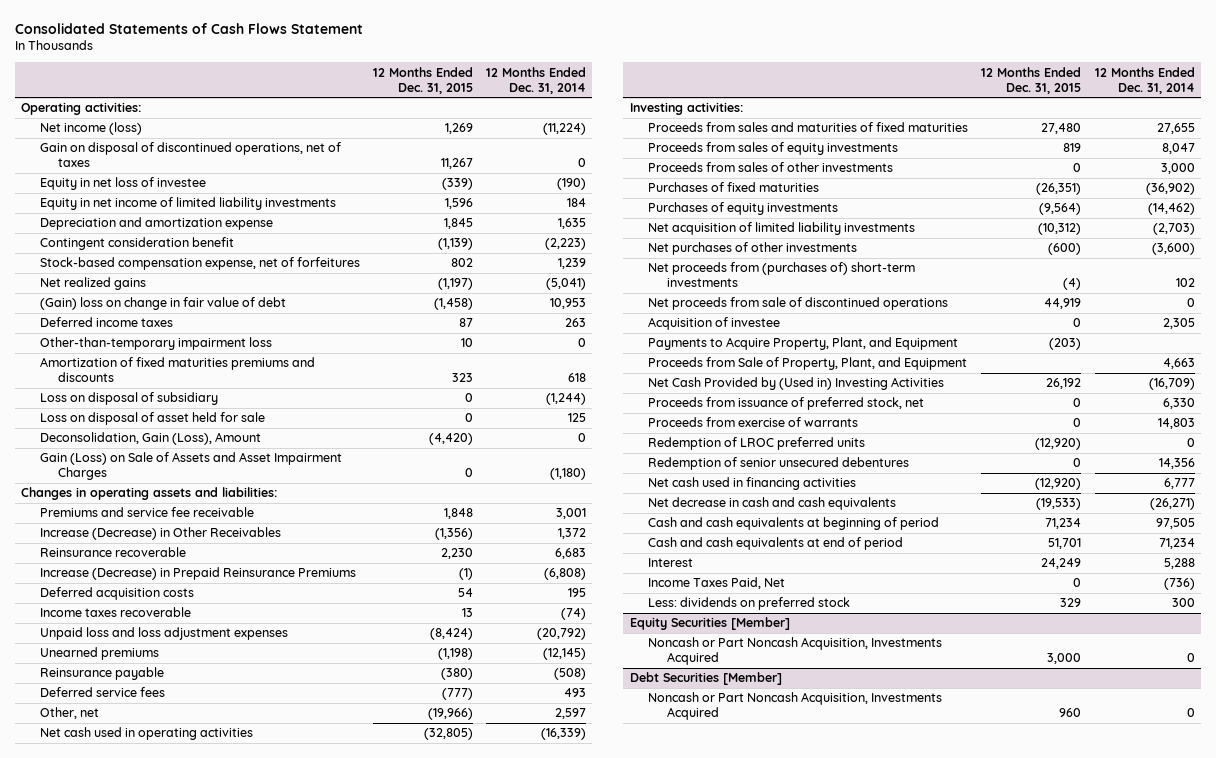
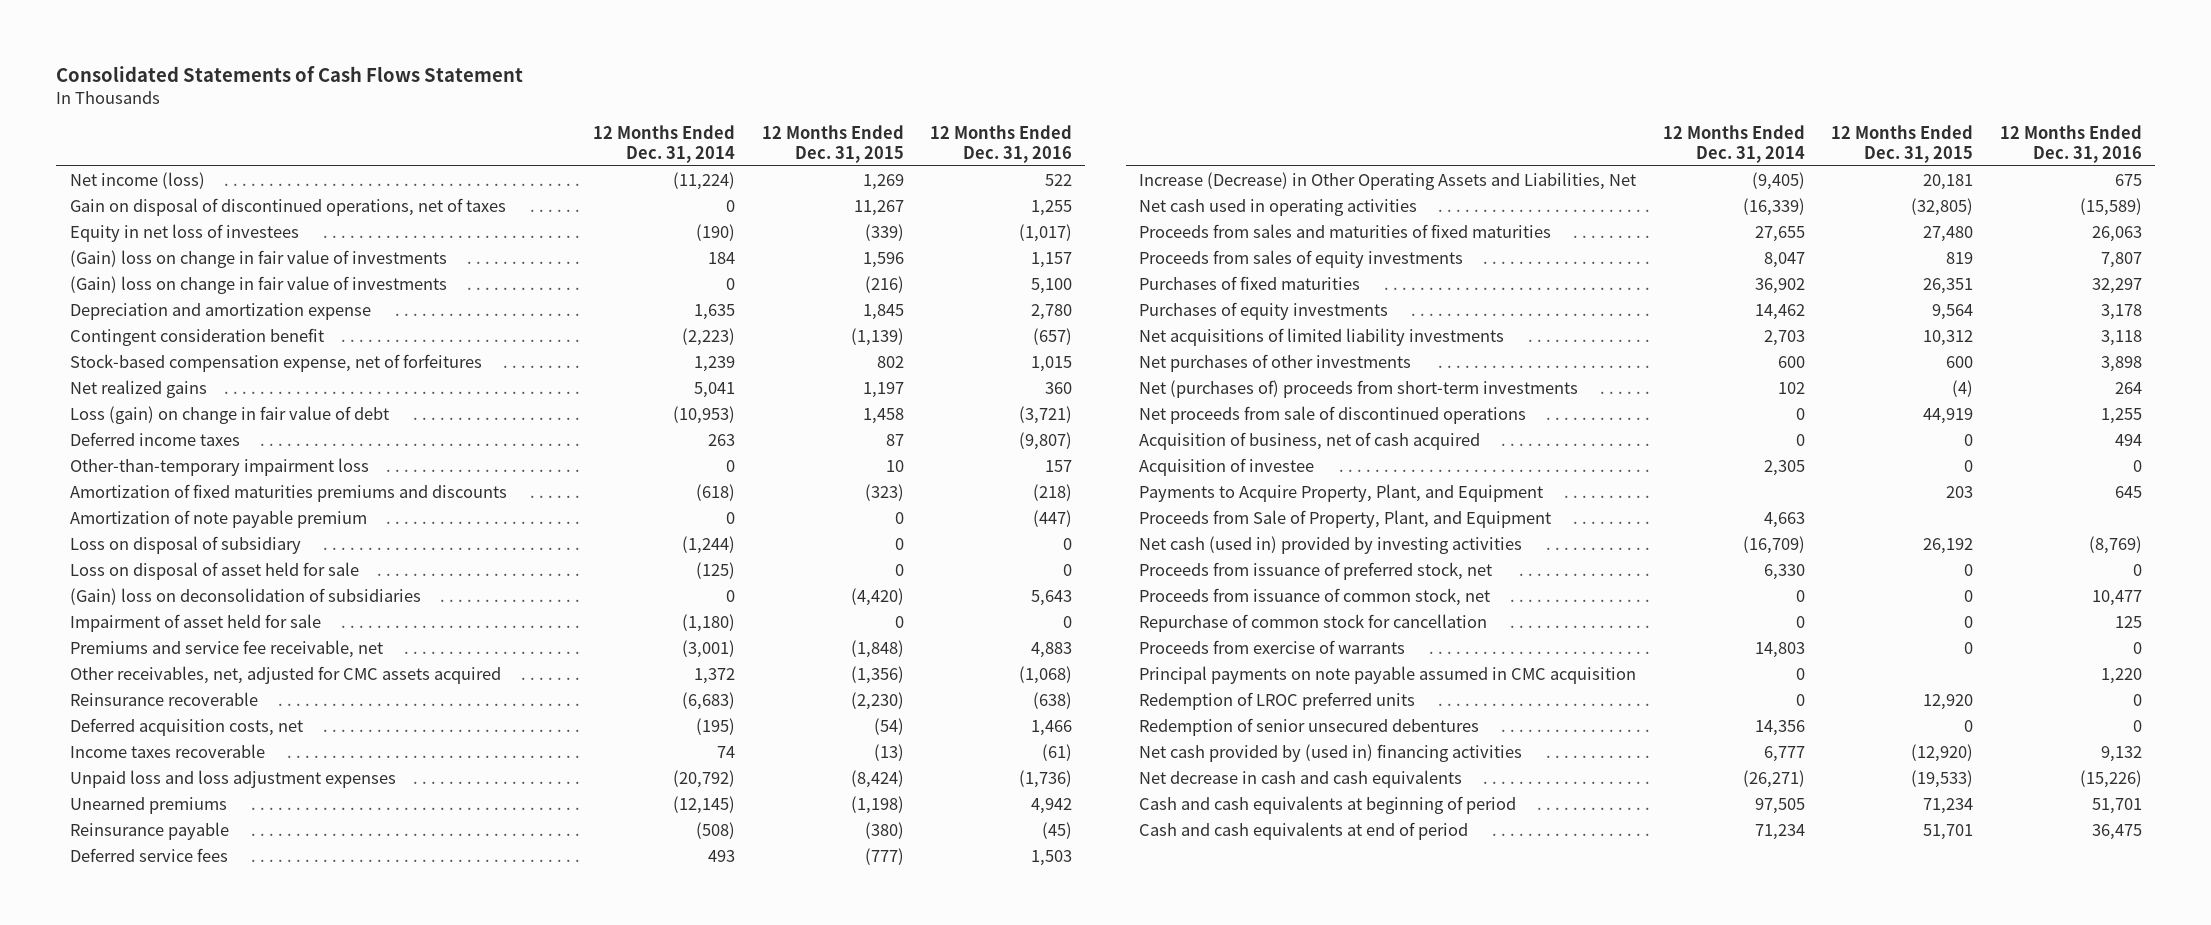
- | 12 Months Ended Dec. 31, 2015 | 12 Months Ended Dec. 31, 2014
+ | 12 Months Ended Dec. 31, 2014 | 12 Months Ended Dec. 31, 2015 | 12 Months Ended Dec. 31, 2016
- Operating activities:
- Equity in net loss of investee | (339) | (190)
- Equity in net income of limited liability investments | 1,596 | 184
+ Equity in net loss of investees | (190) | (339) | (1,017)
+ (Gain) loss on change in fair value of investments | 184 | 1,596 | 1,157
+ (Gain) loss on change in fair value of investments | 0 | (216) | 5,100
- Net realized gains | (1,197) | (5,041)
- (Gain) loss on change in fair value of debt | (1,458) | 10,953
+ Net realized gains | 5,041 | 1,197 | 360
+ Loss (gain) on change in fair value of debt | (10,953) | 1,458 | (3,721)
- Amortization of fixed maturities premiums and discounts | 323 | 618
+ Amortization of fixed maturities premiums and discounts | (618) | (323) | (218)
+ Amortization of note payable premium | 0 | 0 | (447)
- Loss on disposal of asset held for sale | 0 | 125
- Deconsolidation, Gain (Loss), Amount | (4,420) | 0
- Gain (Loss) on Sale of Assets and Asset Impairment Charges | 0 | (1,180)
- Changes in operating assets and liabilities:
- Premiums and service fee receivable | 1,848 | 3,001
- Increase (Decrease) in Other Receivables | (1,356) | 1,372
- Reinsurance recoverable | 2,230 | 6,683
- Increase (Decrease) in Prepaid Reinsurance Premiums | (1) | (6,808)
- Deferred acquisition costs | 54 | 195
- Income taxes recoverable | 13 | (74)
+ Loss on disposal of asset held for sale | (125) | 0 | 0
+ (Gain) loss on deconsolidation of subsidiaries | 0 | (4,420) | 5,643
+ Impairment of asset held for sale | (1,180) | 0 | 0
+ Premiums and service fee receivable, net | (3,001) | (1,848) | 4,883
+ Other receivables, net, adjusted for CMC assets acquired | 1,372 | (1,356) | (1,068)
+ Reinsurance recoverable | (6,683) | (2,230) | (638)
+ Deferred acquisition costs, net | (195) | (54) | 1,466
+ Income taxes recoverable | 74 | (13) | (61)
- Other, net | (19,966) | 2,597
+ Increase (Decrease) in Other Operating Assets and Liabilities, Net | (9,405) | 20,181 | 675
- Investing activities:
- Proceeds from sales of other investments | 0 | 3,000
- Purchases of fixed maturities | (26,351) | (36,902)
- Purchases of equity investments | (9,564) | (14,462)
- Net acquisition of limited liability investments | (10,312) | (2,703)
- Net purchases of other investments | (600) | (3,600)
- Net proceeds from (purchases of) short-term investments | (4) | 102
+ Purchases of fixed maturities | 36,902 | 26,351 | 32,297
+ Purchases of equity investments | 14,462 | 9,564 | 3,178
+ Net acquisitions of limited liability investments | 2,703 | 10,312 | 3,118
+ Net purchases of other investments | 600 | 600 | 3,898
+ Net (purchases of) proceeds from short-term investments | 102 | (4) | 264
+ Acquisition of business, net of cash acquired | 0 | 0 | 494
- Payments to Acquire Property, Plant, and Equipment | (203) |
+ Payments to Acquire Property, Plant, and Equipment | | 203 | 645
- Net Cash Provided by (Used in) Investing Activities | 26,192 | (16,709)
+ Net cash (used in) provided by investing activities | (16,709) | 26,192 | (8,769)
+ Proceeds from issuance of common stock, net | 0 | 0 | 10,477
+ Repurchase of common stock for cancellation | 0 | 0 | 125
- Redemption of LROC preferred units | (12,920) | 0
+ Principal payments on note payable assumed in CMC acquisition | 0 | | 1,220
+ Redemption of LROC preferred units | 0 | 12,920 | 0
- Net cash used in financing activities | (12,920) | 6,777
+ Net cash provided by (used in) financing activities | 6,777 | (12,920) | 9,132
- Interest | 24,249 | 5,288
- Income Taxes Paid, Net | 0 | (736)
- Less: dividends on preferred stock | 329 | 300
- Equity Securities [Member]
- Noncash or Part Noncash Acquisition, Investments Acquired | 3,000 | 0
- Debt Securities [Member]
- Noncash or Part Noncash Acquisition, Investments Acquired | 960 | 0

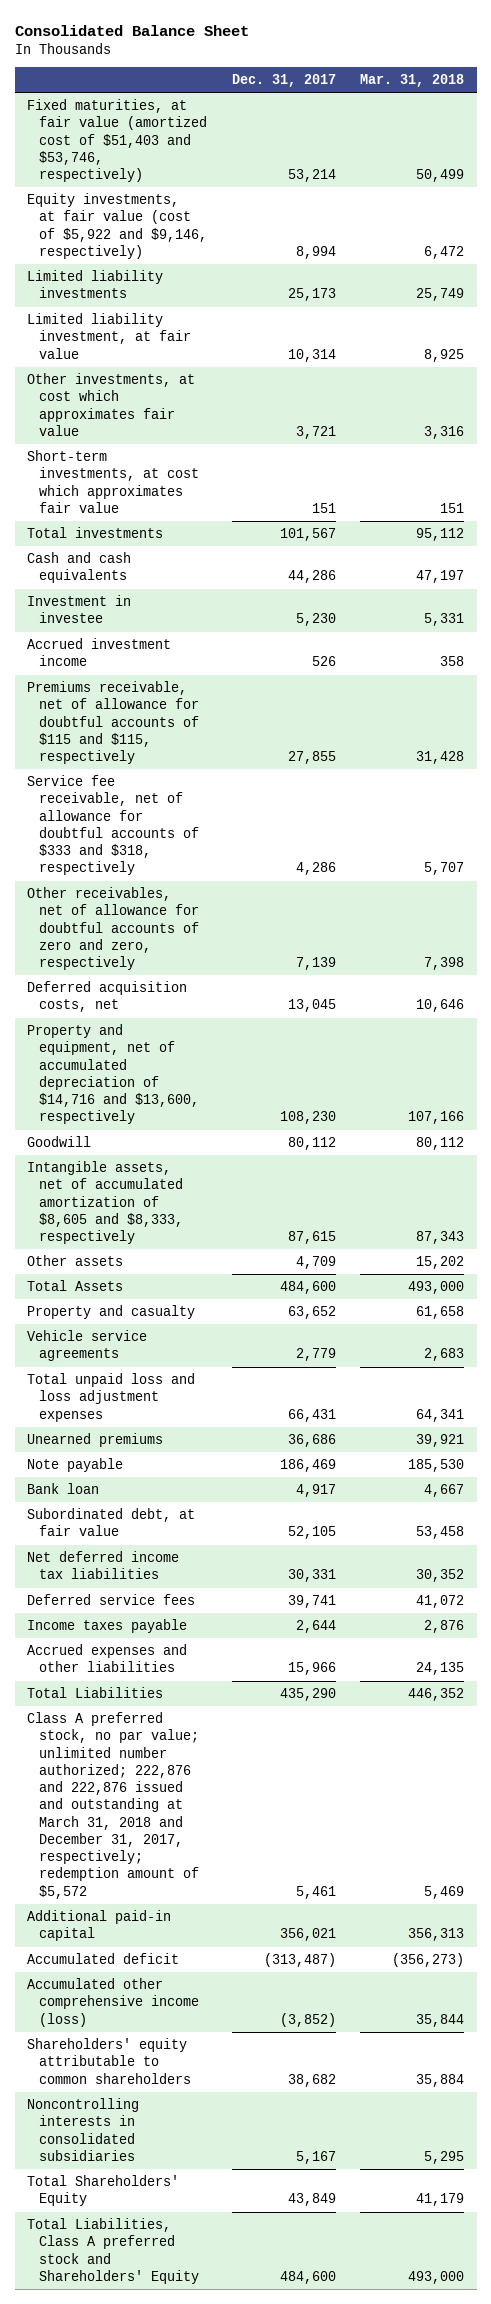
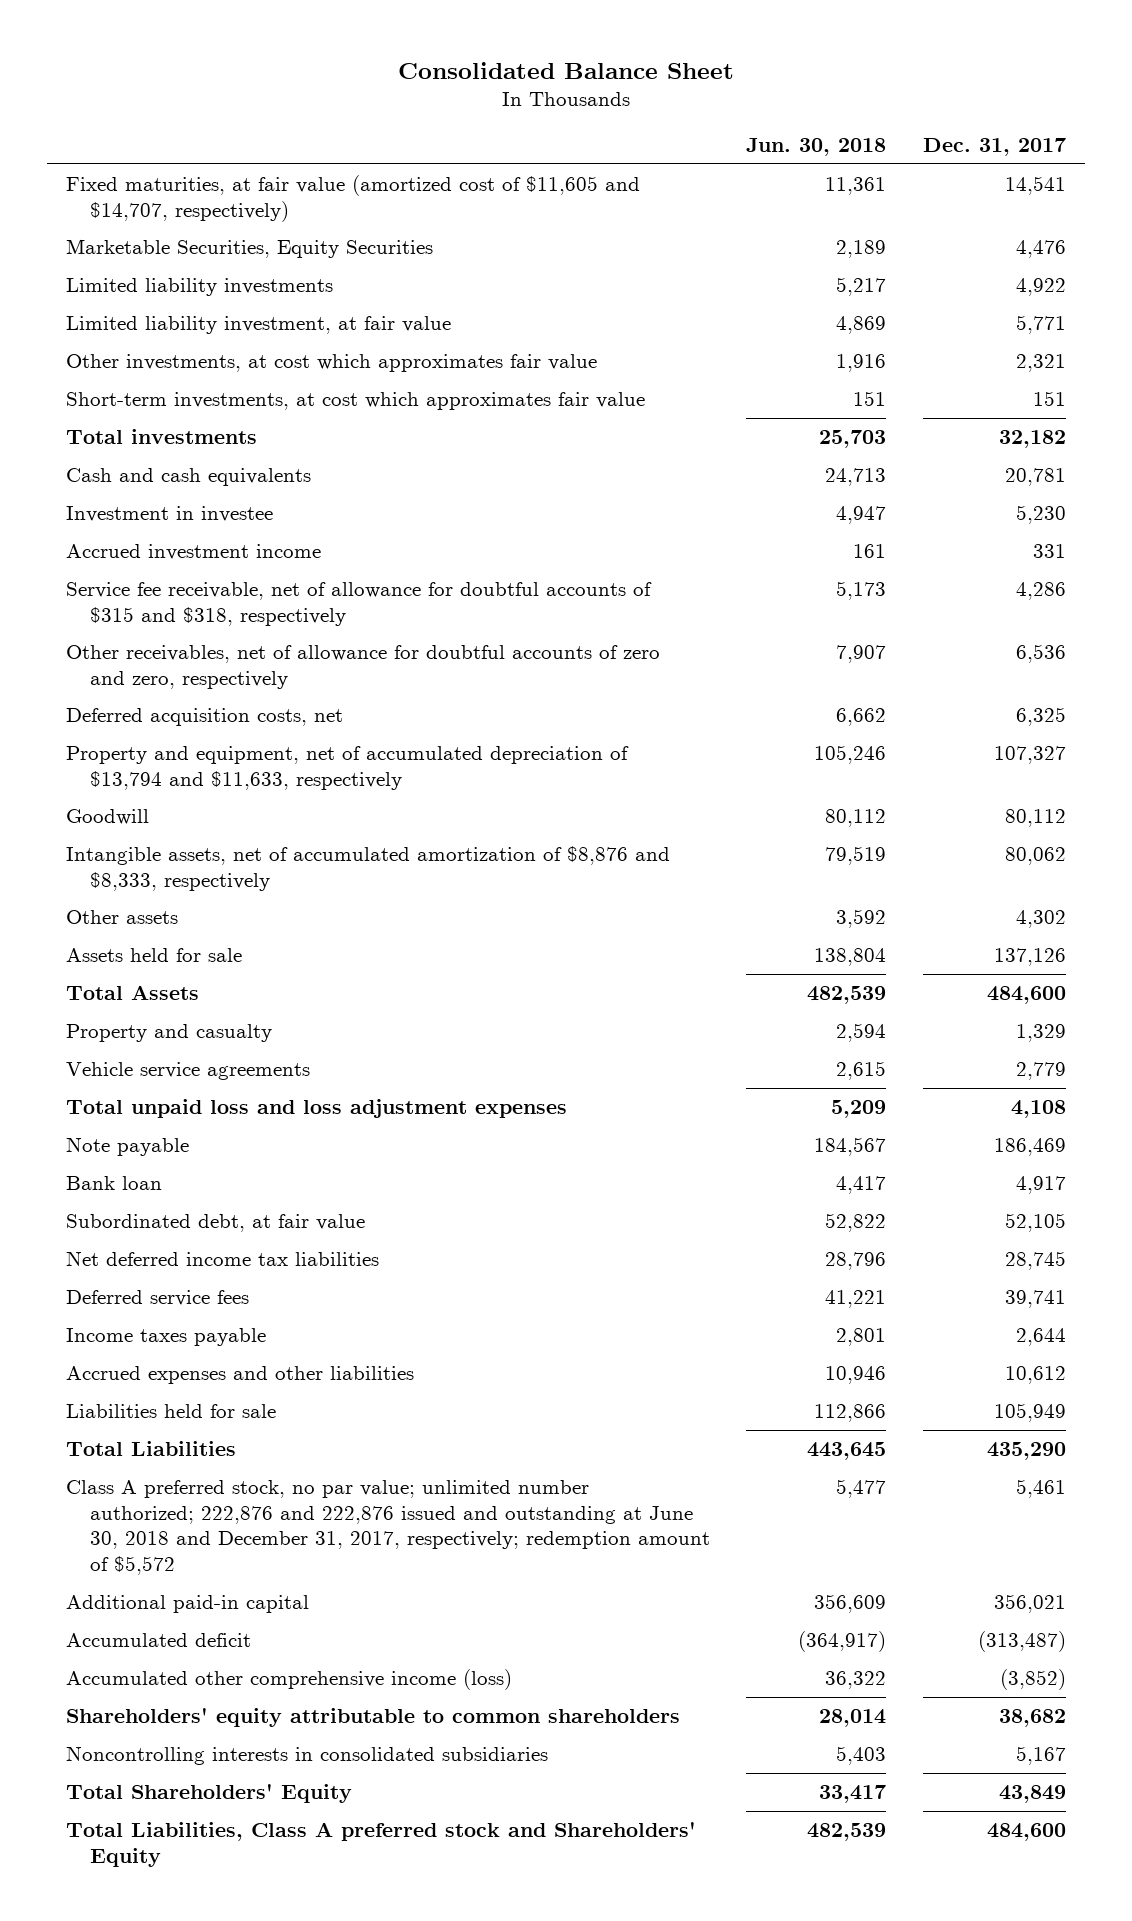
- | Dec. 31, 2017 | Mar. 31, 2018
+ | Jun. 30, 2018 | Dec. 31, 2017
- Fixed maturities, at fair value (amortized cost of $51,403 and $53,746, respectively) | 53,214 | 50,499
- Equity investments, at fair value (cost of $5,922 and $9,146, respectively) | 8,994 | 6,472
- Limited liability investments | 25,173 | 25,749
- Limited liability investment, at fair value | 10,314 | 8,925
- Other investments, at cost which approximates fair value | 3,721 | 3,316
+ Fixed maturities, at fair value (amortized cost of $11,605 and $14,707, respectively) | 11,361 | 14,541
+ Marketable Securities, Equity Securities | 2,189 | 4,476
+ Limited liability investments | 5,217 | 4,922
+ Limited liability investment, at fair value | 4,869 | 5,771
+ Other investments, at cost which approximates fair value | 1,916 | 2,321
- Total investments | 101,567 | 95,112
- Cash and cash equivalents | 44,286 | 47,197
+ Total investments | 25,703 | 32,182
+ Cash and cash equivalents | 24,713 | 20,781
- Accrued investment income | 526 | 358
- Premiums receivable, net of allowance for doubtful accounts of $115 and $115, respectively | 27,855 | 31,428
- Service fee receivable, net of allowance for doubtful accounts of $333 and $318, respectively | 4,286 | 5,707
- Other receivables, net of allowance for doubtful accounts of zero and zero, respectively | 7,139 | 7,398
- Deferred acquisition costs, net | 13,045 | 10,646
- Property and equipment, net of accumulated depreciation of $14,716 and $13,600, respectively | 108,230 | 107,166
+ Accrued investment income | 161 | 331
+ Service fee receivable, net of allowance for doubtful accounts of $315 and $318, respectively | 5,173 | 4,286
+ Other receivables, net of allowance for doubtful accounts of zero and zero, respectively | 7,907 | 6,536
+ Deferred acquisition costs, net | 6,662 | 6,325
+ Property and equipment, net of accumulated depreciation of $13,794 and $11,633, respectively | 105,246 | 107,327
- Intangible assets, net of accumulated amortization of $8,605 and $8,333, respectively | 87,615 | 87,343
- Other assets | 4,709 | 15,202
+ Intangible assets, net of accumulated amortization of $8,876 and $8,333, respectively | 79,519 | 80,062
+ Other assets | 3,592 | 4,302
+ Assets held for sale | 138,804 | 137,126
- Property and casualty | 63,652 | 61,658
+ Property and casualty | 2,594 | 1,329
- Total unpaid loss and loss adjustment expenses | 66,431 | 64,341
- Unearned premiums | 36,686 | 39,921
+ Total unpaid loss and loss adjustment expenses | 5,209 | 4,108
- Net deferred income tax liabilities | 30,331 | 30,352
+ Net deferred income tax liabilities | 28,796 | 28,745
- Accrued expenses and other liabilities | 15,966 | 24,135
+ Accrued expenses and other liabilities | 10,946 | 10,612
+ Liabilities held for sale | 112,866 | 105,949
- Class A preferred stock, no par value; unlimited number authorized; 222,876 and 222,876 issued and outstanding at March 31, 2018 and December 31, 2017, respectively; redemption amount of $5,572 | 5,461 | 5,469
+ Class A preferred stock, no par value; unlimited number authorized; 222,876 and 222,876 issued and outstanding at June 30, 2018 and December 31, 2017, respectively; redemption amount of $5,572 | 5,477 | 5,461

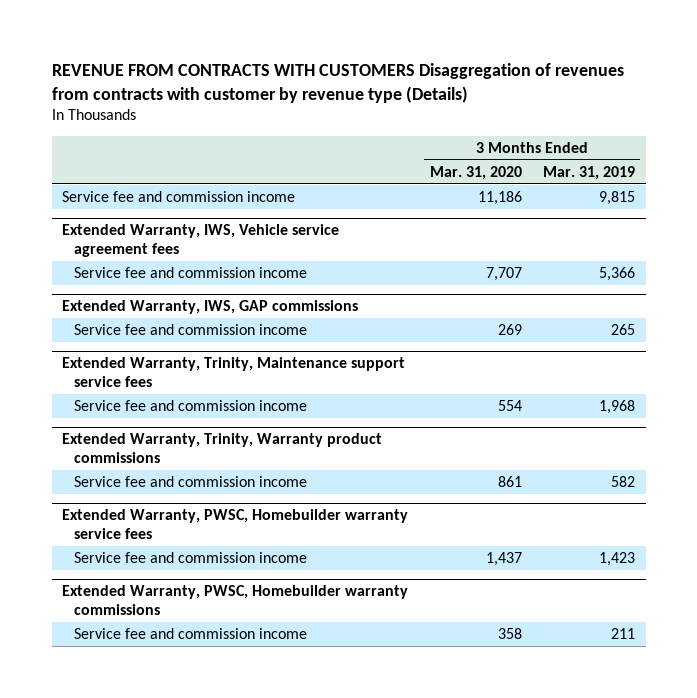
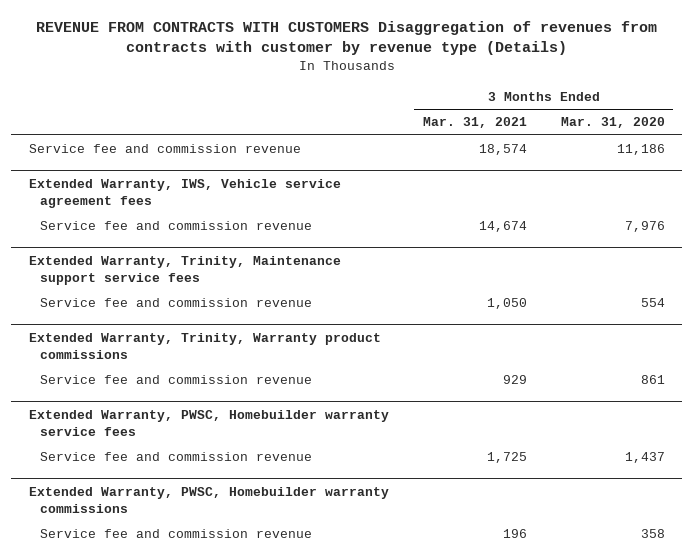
- | 3 Months Ended Mar. 31, 2020 | 3 Months Ended Mar. 31, 2019
+ | 3 Months Ended Mar. 31, 2021 | 3 Months Ended Mar. 31, 2020
- Service fee and commission income | 11,186 | 9,815
+ Service fee and commission revenue | 18,574 | 11,186
@ Extended Warranty, IWS, Vehicle service agreement fees
- Service fee and commission income | 7,707 | 5,366
- Extended Warranty, IWS, GAP commissions
- Service fee and commission income | 269 | 265
@ Extended Warranty, IWS, Vehicle service agreement fees
+ Service fee and commission revenue | 14,674 | 7,976
@ Extended Warranty, Trinity, Maintenance support service fees
- Service fee and commission income | 554 | 1,968
+ Service fee and commission revenue | 1,050 | 554
@ Extended Warranty, Trinity, Warranty product commissions
- Service fee and commission income | 861 | 582
+ Service fee and commission revenue | 929 | 861
@ Extended Warranty, PWSC, Homebuilder warranty service fees
- Service fee and commission income | 1,437 | 1,423
+ Service fee and commission revenue | 1,725 | 1,437
@ Extended Warranty, PWSC, Homebuilder warranty commissions
- Service fee and commission income | 358 | 211
+ Service fee and commission revenue | 196 | 358

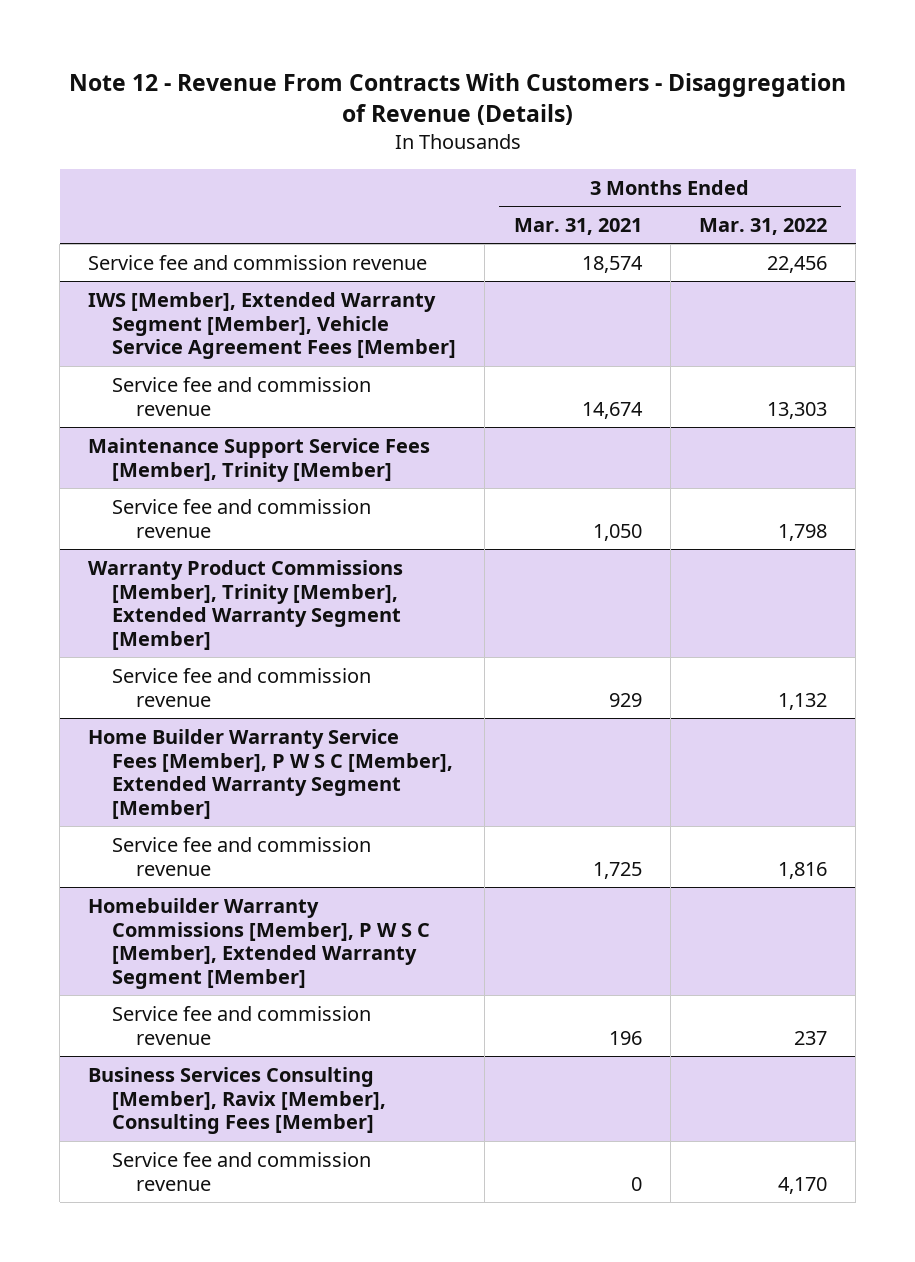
- REVENUE FROM CONTRACTS WITH CUSTOMERS Disaggregation of revenues from contracts with customer by revenue type (Details)
+ Note 12 - Revenue From Contracts With Customers - Disaggregation of Revenue (Details)
- | 3 Months Ended Mar. 31, 2021 | 3 Months Ended Mar. 31, 2020
+ | 3 Months Ended Mar. 31, 2021 | 3 Months Ended Mar. 31, 2022
- Extended Warranty, IWS, Vehicle service agreement fees
+ IWS [Member], Extended Warranty Segment [Member], Vehicle Service Agreement Fees [Member]
- Extended Warranty, Trinity, Maintenance support service fees
+ Maintenance Support Service Fees [Member], Trinity [Member]
- Extended Warranty, Trinity, Warranty product commissions
+ Warranty Product Commissions [Member], Trinity [Member], Extended Warranty Segment [Member]
- Extended Warranty, PWSC, Homebuilder warranty service fees
+ Home Builder Warranty Service Fees [Member], P W S C [Member], Extended Warranty Segment [Member]
- Extended Warranty, PWSC, Homebuilder warranty commissions
+ Homebuilder Warranty Commissions [Member], P W S C [Member], Extended Warranty Segment [Member]
+ Business Services Consulting [Member], Ravix [Member], Consulting Fees [Member]
+ Service fee and commission revenue | 0 | 4,170

